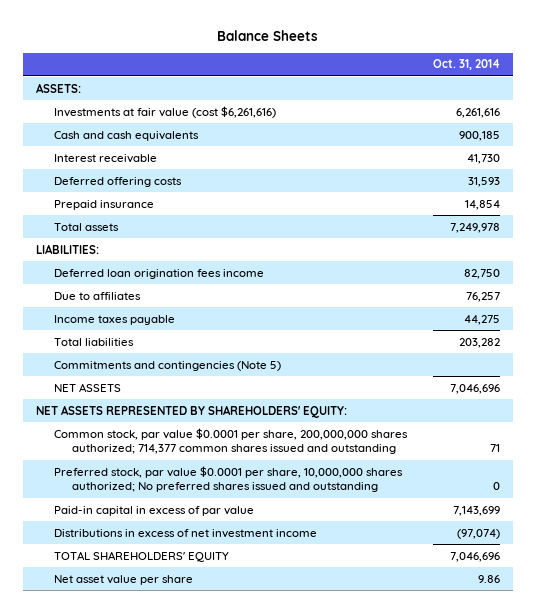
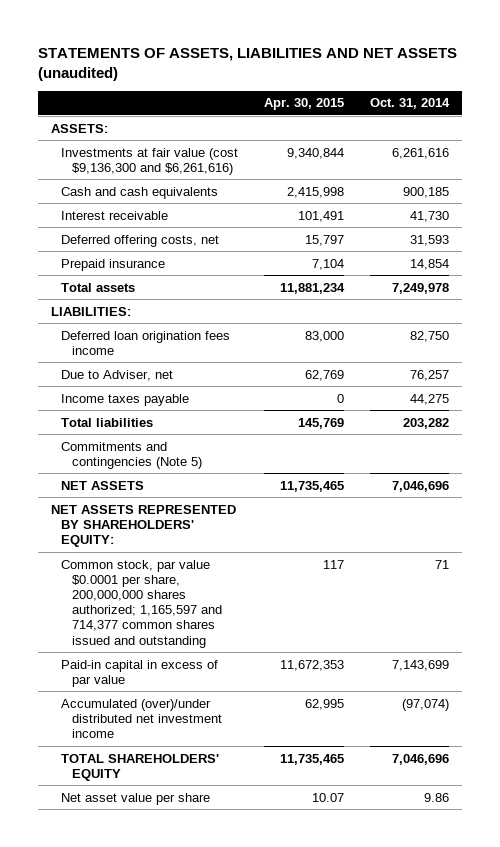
- Balance Sheets
+ STATEMENTS OF ASSETS, LIABILITIES AND NET ASSETS (unaudited)
- | Oct. 31, 2014
+ | Apr. 30, 2015 | Oct. 31, 2014
- Investments at fair value (cost $6,261,616) | 6,261,616
+ Investments at fair value (cost $9,136,300 and $6,261,616) | 9,340,844 | 6,261,616
- Deferred offering costs | 31,593
+ Deferred offering costs, net | 15,797 | 31,593
- Due to affiliates | 76,257
+ Due to Adviser, net | 62,769 | 76,257
- Common stock, par value $0.0001 per share, 200,000,000 shares authorized; 714,377 common shares issued and outstanding | 71
- Preferred stock, par value $0.0001 per share, 10,000,000 shares authorized; No preferred shares issued and outstanding | 0
+ Common stock, par value $0.0001 per share, 200,000,000 shares authorized; 1,165,597 and 714,377 common shares issued and outstanding | 117 | 71
- Distributions in excess of net investment income | (97,074)
+ Accumulated (over)/under distributed net investment income | 62,995 | (97,074)

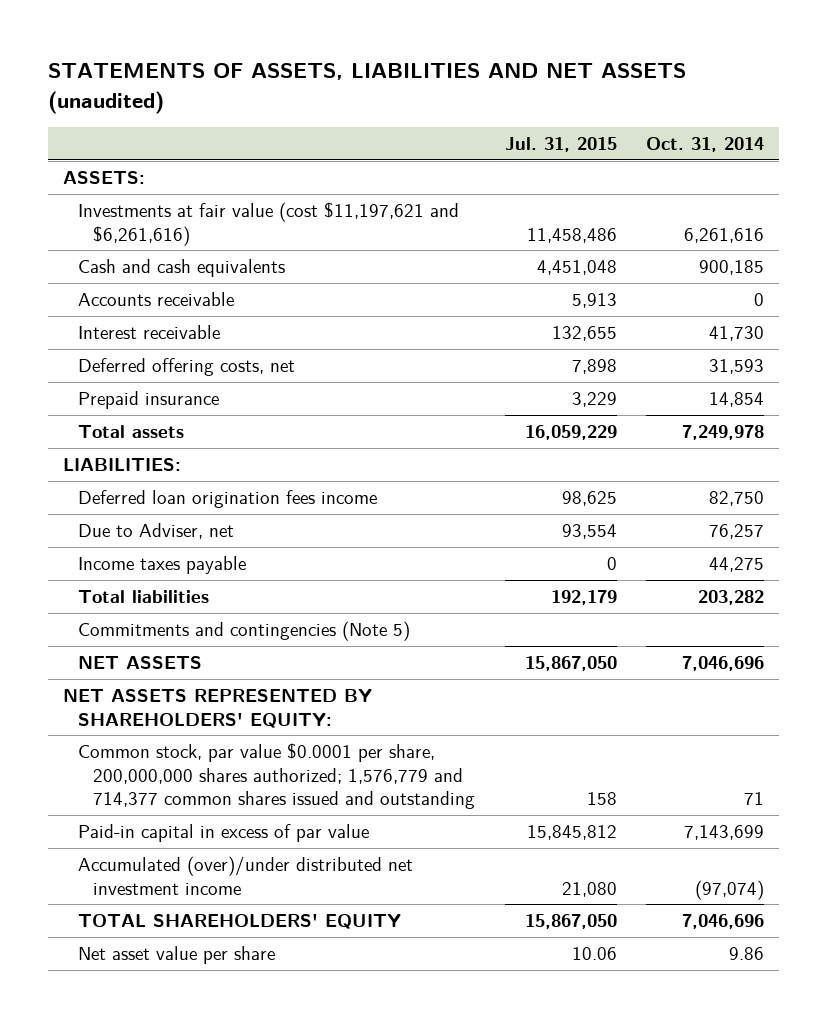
- | Apr. 30, 2015 | Oct. 31, 2014
+ | Jul. 31, 2015 | Oct. 31, 2014
- Investments at fair value (cost $9,136,300 and $6,261,616) | 9,340,844 | 6,261,616
+ Investments at fair value (cost $11,197,621 and $6,261,616) | 11,458,486 | 6,261,616
+ Accounts receivable | 5,913 | 0
- Common stock, par value $0.0001 per share, 200,000,000 shares authorized; 1,165,597 and 714,377 common shares issued and outstanding | 117 | 71
+ Common stock, par value $0.0001 per share, 200,000,000 shares authorized; 1,576,779 and 714,377 common shares issued and outstanding | 158 | 71

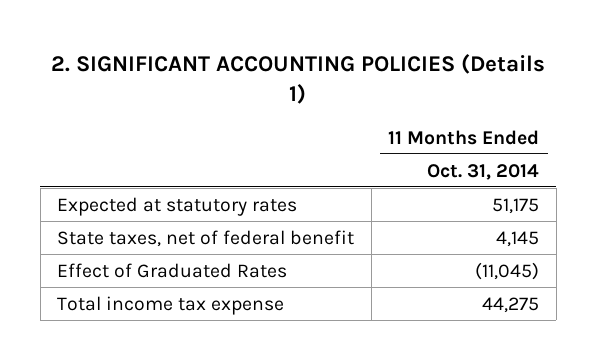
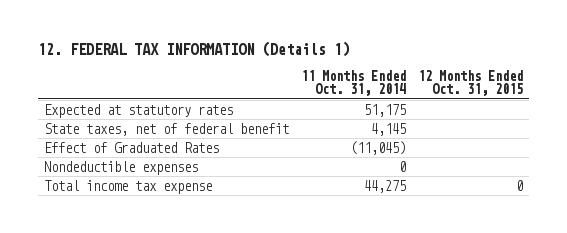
- 2. SIGNIFICANT ACCOUNTING POLICIES (Details 1)
+ 12. FEDERAL TAX INFORMATION (Details 1)
- | 11 Months Ended Oct. 31, 2014
+ | 11 Months Ended Oct. 31, 2014 | 12 Months Ended Oct. 31, 2015
+ Nondeductible expenses | 0 |

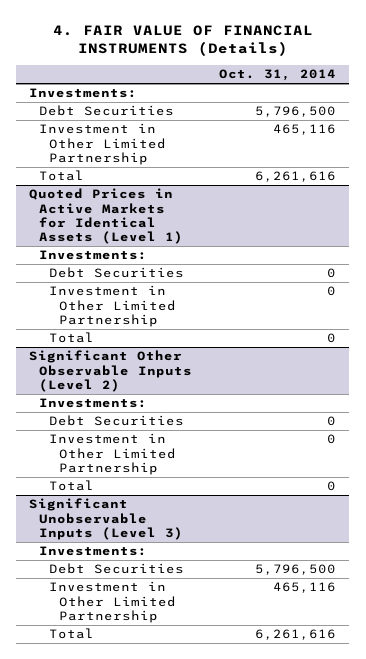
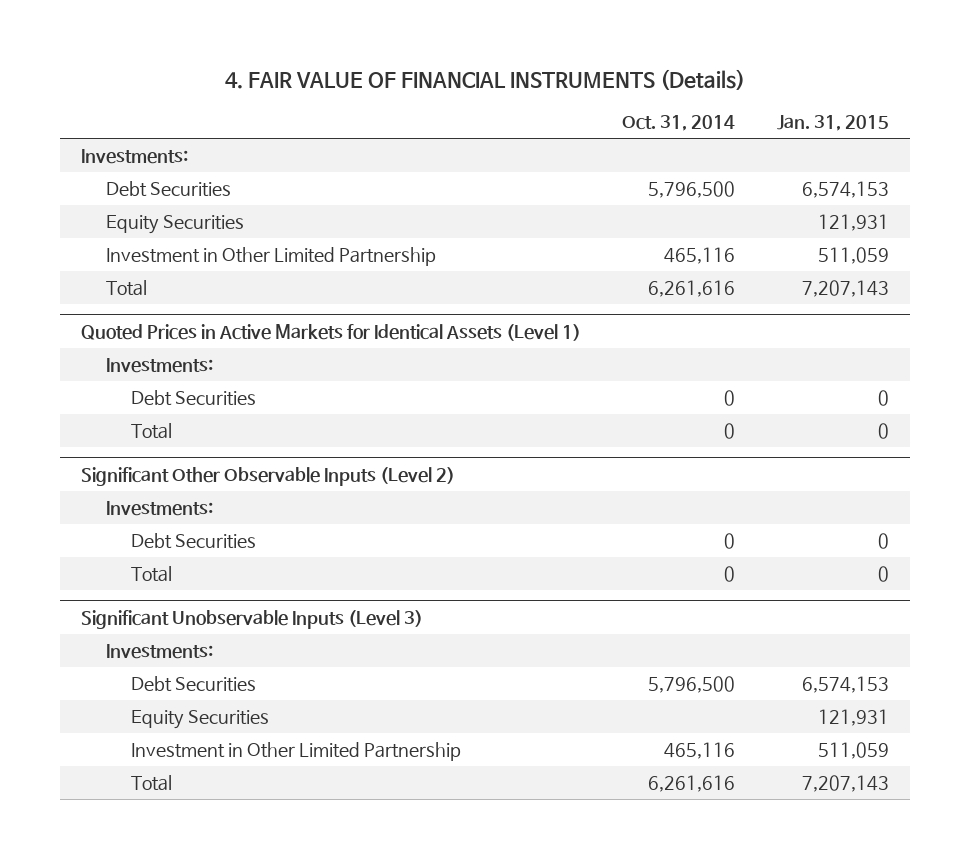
- | Oct. 31, 2014
+ | Oct. 31, 2014 | Jan. 31, 2015
+ Equity Securities | | 121,931
@ Quoted Prices in Active Markets for Identical Assets (Level 1)
- Investment in Other Limited Partnership | 0
@ Significant Other Observable Inputs (Level 2)
- Investment in Other Limited Partnership | 0
@ Significant Unobservable Inputs (Level 3)
+ Equity Securities | | 121,931

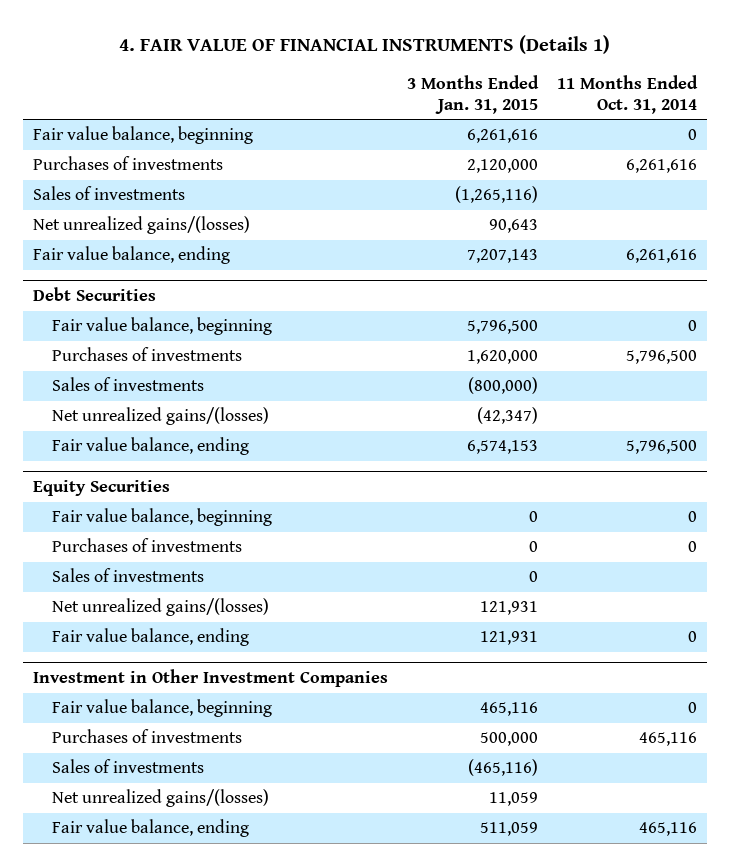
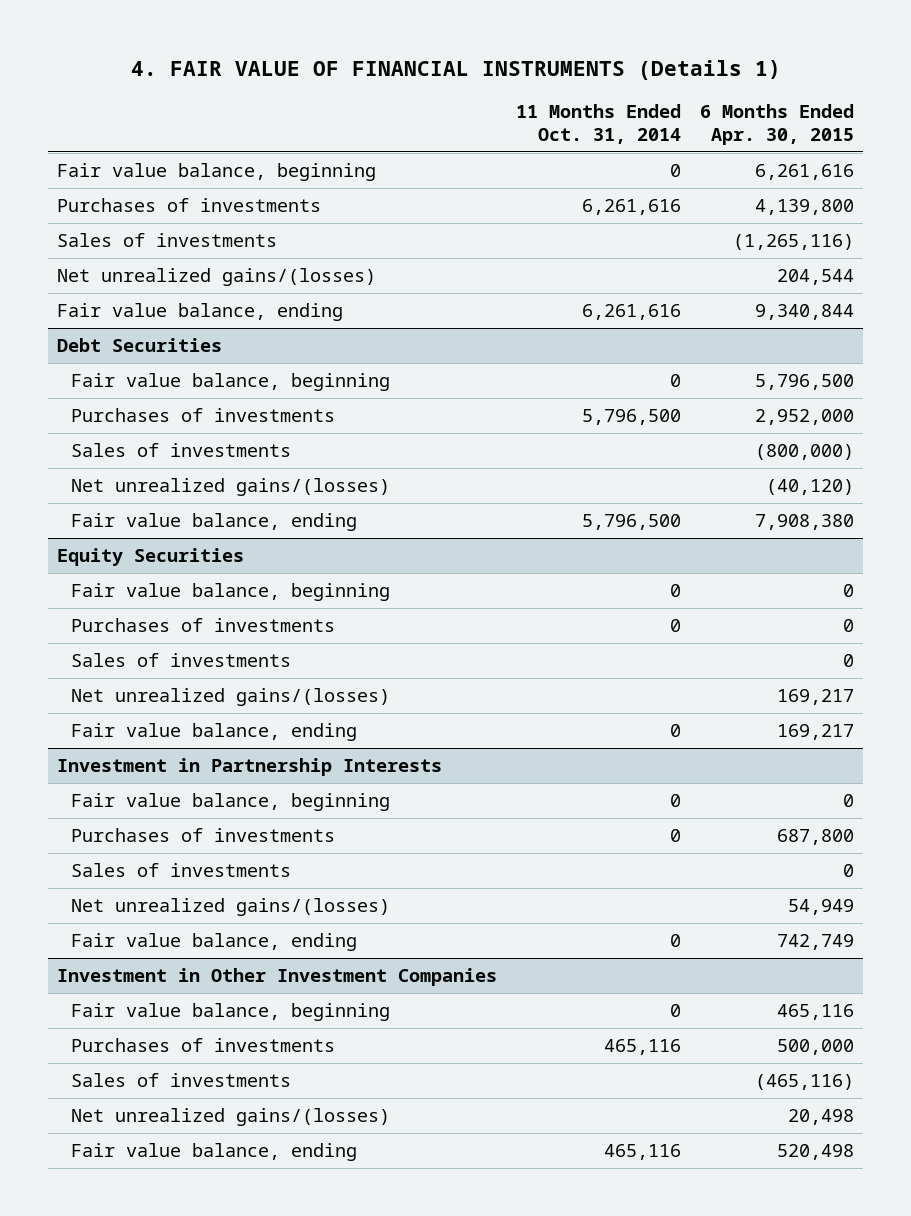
- | 3 Months Ended Jan. 31, 2015 | 11 Months Ended Oct. 31, 2014
+ | 11 Months Ended Oct. 31, 2014 | 6 Months Ended Apr. 30, 2015
+ Investment in Partnership Interests
+ Fair value balance, beginning | 0 | 0
+ Purchases of investments | 0 | 687,800
+ Sales of investments | | 0
+ Net unrealized gains/(losses) | | 54,949
+ Fair value balance, ending | 0 | 742,749

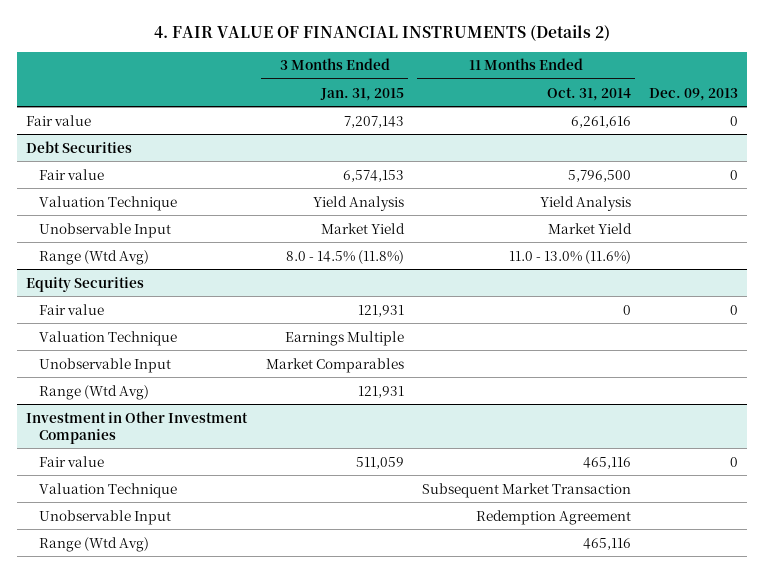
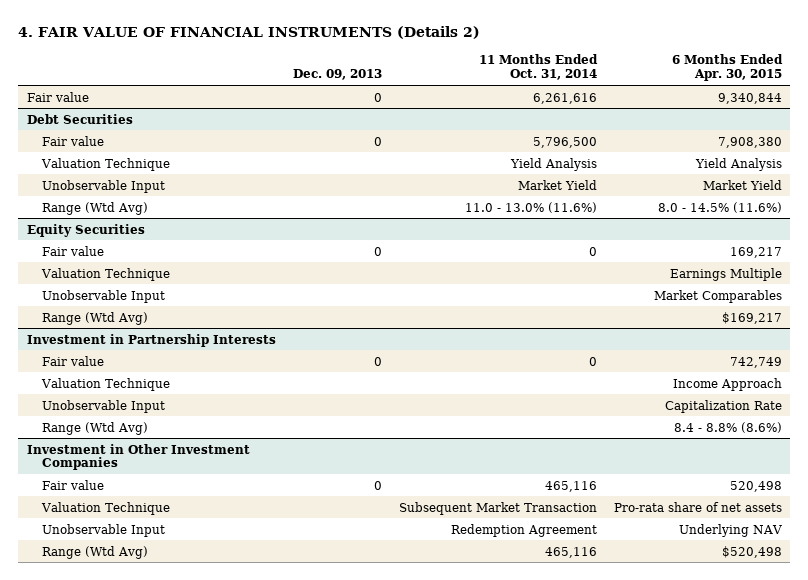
- | 3 Months Ended Jan. 31, 2015 | 11 Months Ended Oct. 31, 2014 | Dec. 09, 2013
+ | Dec. 09, 2013 | 11 Months Ended Oct. 31, 2014 | 6 Months Ended Apr. 30, 2015
+ Investment in Partnership Interests
+ Fair value | 0 | 0 | 742,749
+ Valuation Technique | | | Income Approach
+ Unobservable Input | | | Capitalization Rate
+ Range (Wtd Avg) | | | 8.4 - 8.8% (8.6%)

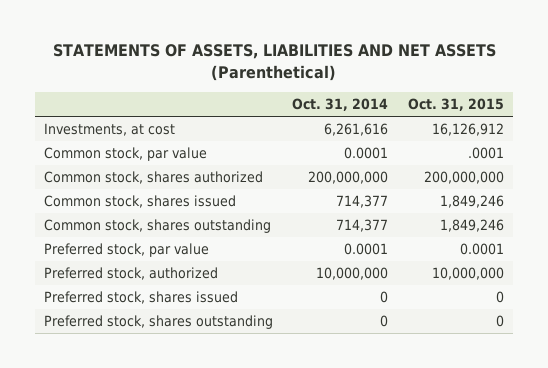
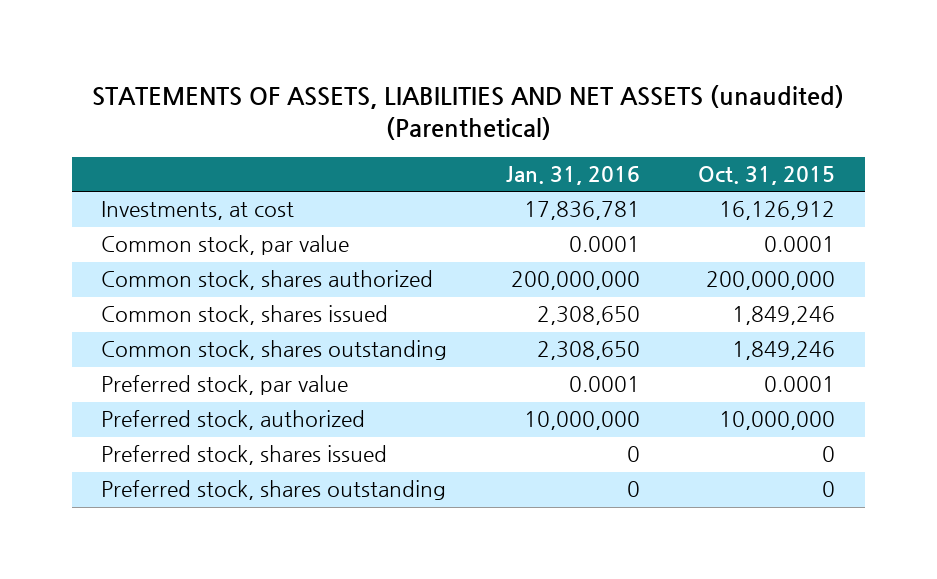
- STATEMENTS OF ASSETS, LIABILITIES AND NET ASSETS (Parenthetical)
+ STATEMENTS OF ASSETS, LIABILITIES AND NET ASSETS (unaudited) (Parenthetical)
- | Oct. 31, 2014 | Oct. 31, 2015
+ | Jan. 31, 2016 | Oct. 31, 2015
- Common stock, par value | 0.0001 | .0001
+ Common stock, par value | 0.0001 | 0.0001

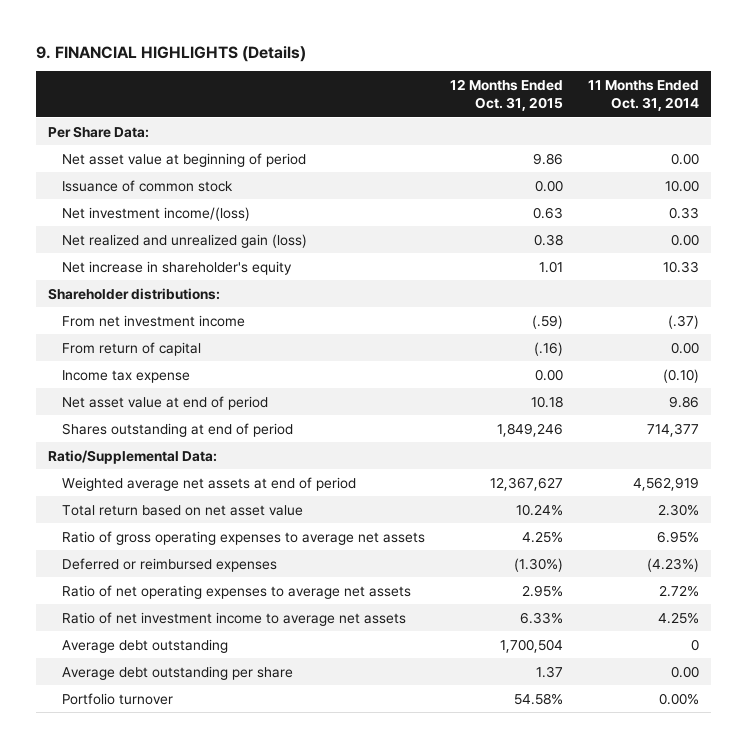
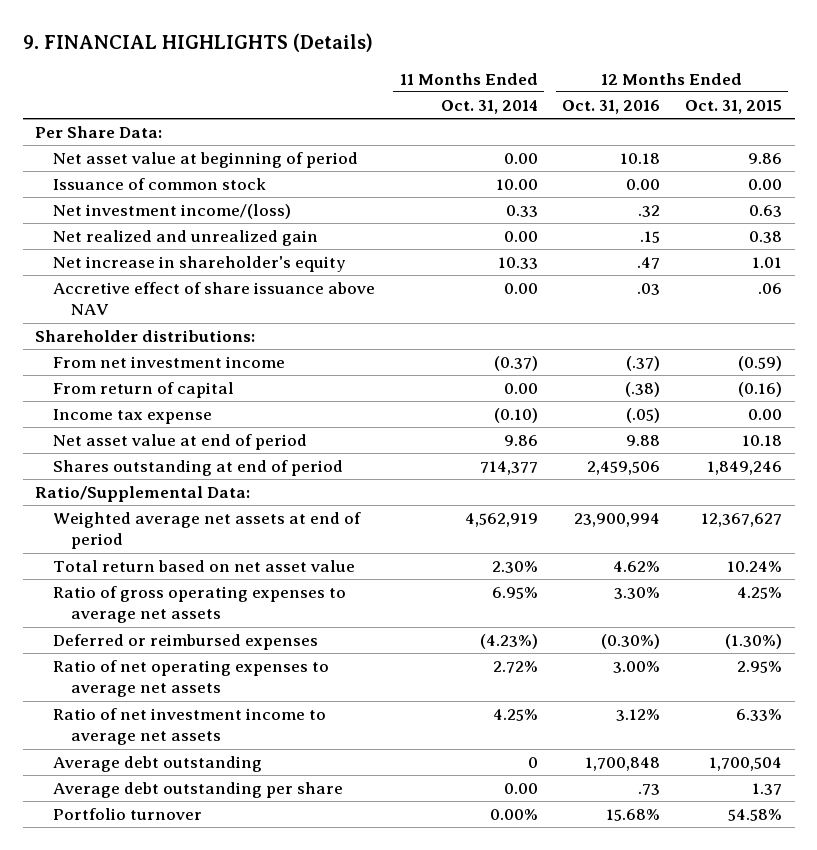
- | 12 Months Ended Oct. 31, 2015 | 11 Months Ended Oct. 31, 2014
+ | 11 Months Ended Oct. 31, 2014 | 12 Months Ended Oct. 31, 2016 | 12 Months Ended Oct. 31, 2015
- Net realized and unrealized gain (loss) | 0.38 | 0.00
+ Net realized and unrealized gain | 0.00 | .15 | 0.38
+ Accretive effect of share issuance above NAV | 0.00 | .03 | .06
- From net investment income | (.59) | (.37)
- From return of capital | (.16) | 0.00
+ From net investment income | (0.37) | (.37) | (0.59)
+ From return of capital | 0.00 | (.38) | (0.16)

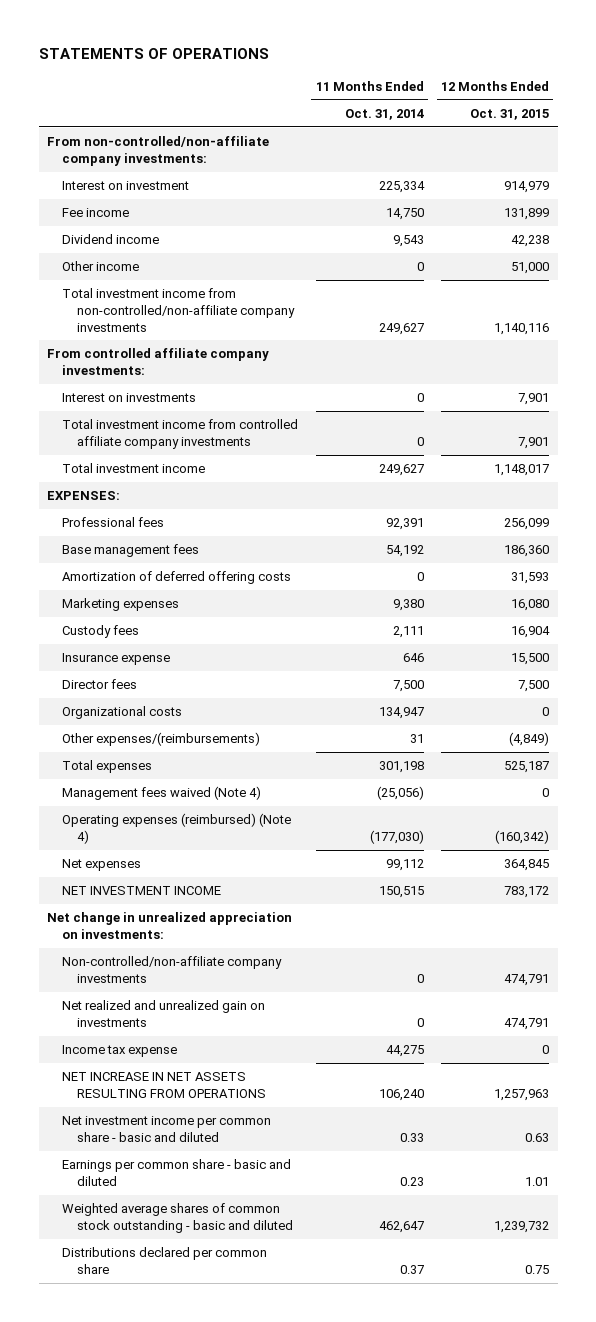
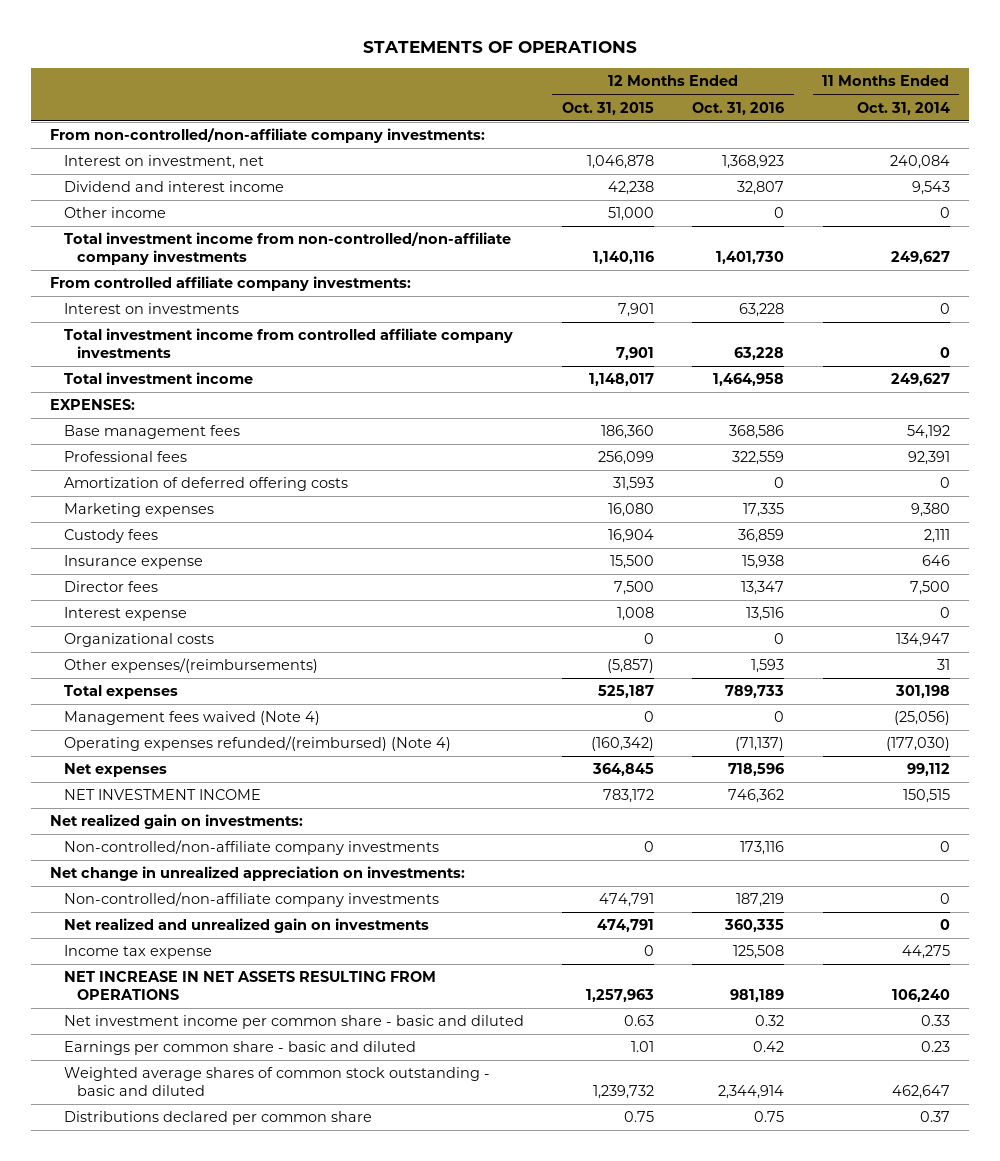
- | 11 Months Ended Oct. 31, 2014 | 12 Months Ended Oct. 31, 2015
+ | 12 Months Ended Oct. 31, 2015 | 12 Months Ended Oct. 31, 2016 | 11 Months Ended Oct. 31, 2014
- Interest on investment | 225,334 | 914,979
- Fee income | 14,750 | 131,899
- Dividend income | 9,543 | 42,238
+ Interest on investment, net | 1,046,878 | 1,368,923 | 240,084
+ Dividend and interest income | 42,238 | 32,807 | 9,543
moved down: Professional fees | 256,099 | 322,559 | 92,391
+ Interest expense | 1,008 | 13,516 | 0
- Other expenses/(reimbursements) | 31 | (4,849)
+ Other expenses/(reimbursements) | (5,857) | 1,593 | 31
- Operating expenses (reimbursed) (Note 4) | (177,030) | (160,342)
+ Operating expenses refunded/(reimbursed) (Note 4) | (160,342) | (71,137) | (177,030)
+ Net realized gain on investments:
+ Non-controlled/non-affiliate company investments | 0 | 173,116 | 0

